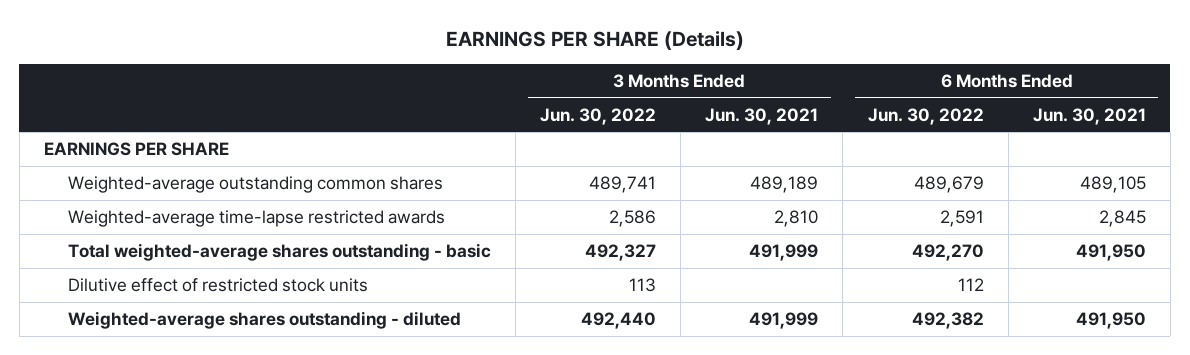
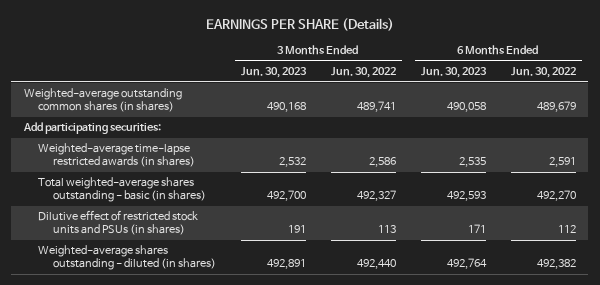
- | 3 Months Ended Jun. 30, 2022 | 3 Months Ended Jun. 30, 2021 | 6 Months Ended Jun. 30, 2022 | 6 Months Ended Jun. 30, 2021
+ | 3 Months Ended Jun. 30, 2023 | 3 Months Ended Jun. 30, 2022 | 6 Months Ended Jun. 30, 2023 | 6 Months Ended Jun. 30, 2022
- EARNINGS PER SHARE
- Weighted-average outstanding common shares | 489,741 | 489,189 | 489,679 | 489,105
- Weighted-average time-lapse restricted awards | 2,586 | 2,810 | 2,591 | 2,845
- Total weighted-average shares outstanding - basic | 492,327 | 491,999 | 492,270 | 491,950
- Dilutive effect of restricted stock units | 113 | | 112 |
- Weighted-average shares outstanding - diluted | 492,440 | 491,999 | 492,382 | 491,950
+ Weighted-average outstanding common shares (in shares) | 490,168 | 489,741 | 490,058 | 489,679
+ Add participating securities:
+ Weighted-average time-lapse restricted awards (in shares) | 2,532 | 2,586 | 2,535 | 2,591
+ Total weighted-average shares outstanding - basic (in shares) | 492,700 | 492,327 | 492,593 | 492,270
+ Dilutive effect of restricted stock units and PSUs (in shares) | 191 | 113 | 171 | 112
+ Weighted-average shares outstanding - diluted (in shares) | 492,891 | 492,440 | 492,764 | 492,382

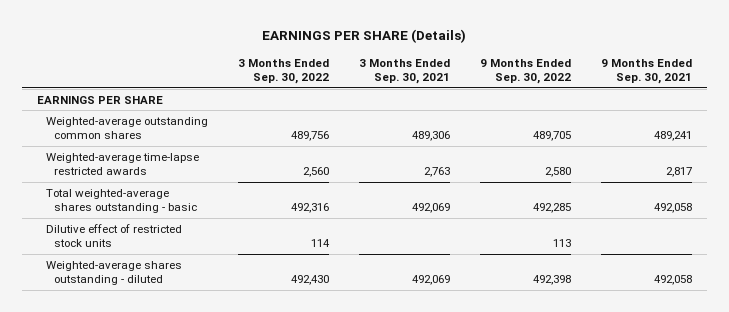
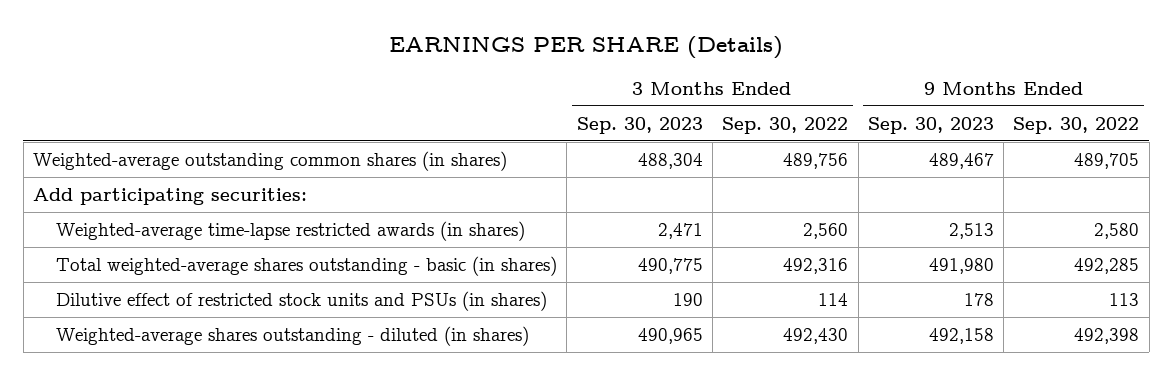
- | 3 Months Ended Sep. 30, 2022 | 3 Months Ended Sep. 30, 2021 | 9 Months Ended Sep. 30, 2022 | 9 Months Ended Sep. 30, 2021
+ | 3 Months Ended Sep. 30, 2023 | 3 Months Ended Sep. 30, 2022 | 9 Months Ended Sep. 30, 2023 | 9 Months Ended Sep. 30, 2022
- EARNINGS PER SHARE
- Weighted-average outstanding common shares | 489,756 | 489,306 | 489,705 | 489,241
- Weighted-average time-lapse restricted awards | 2,560 | 2,763 | 2,580 | 2,817
- Total weighted-average shares outstanding - basic | 492,316 | 492,069 | 492,285 | 492,058
- Dilutive effect of restricted stock units | 114 | | 113 |
- Weighted-average shares outstanding - diluted | 492,430 | 492,069 | 492,398 | 492,058
+ Weighted-average outstanding common shares (in shares) | 488,304 | 489,756 | 489,467 | 489,705
+ Add participating securities:
+ Weighted-average time-lapse restricted awards (in shares) | 2,471 | 2,560 | 2,513 | 2,580
+ Total weighted-average shares outstanding - basic (in shares) | 490,775 | 492,316 | 491,980 | 492,285
+ Dilutive effect of restricted stock units and PSUs (in shares) | 190 | 114 | 178 | 113
+ Weighted-average shares outstanding - diluted (in shares) | 490,965 | 492,430 | 492,158 | 492,398

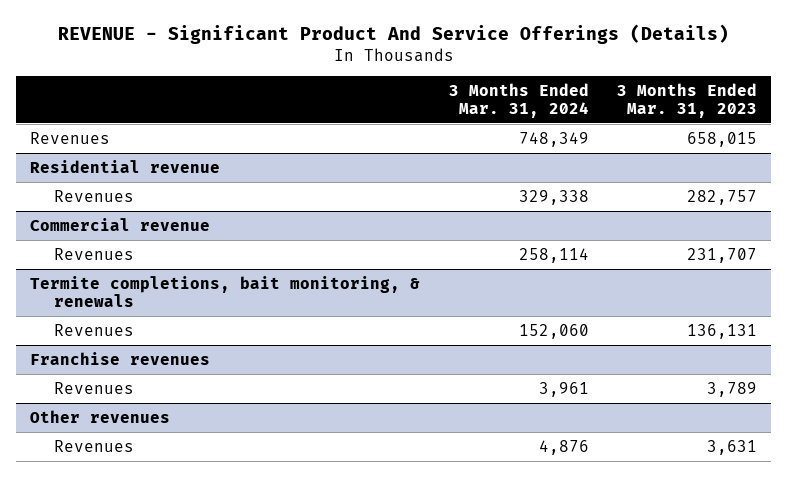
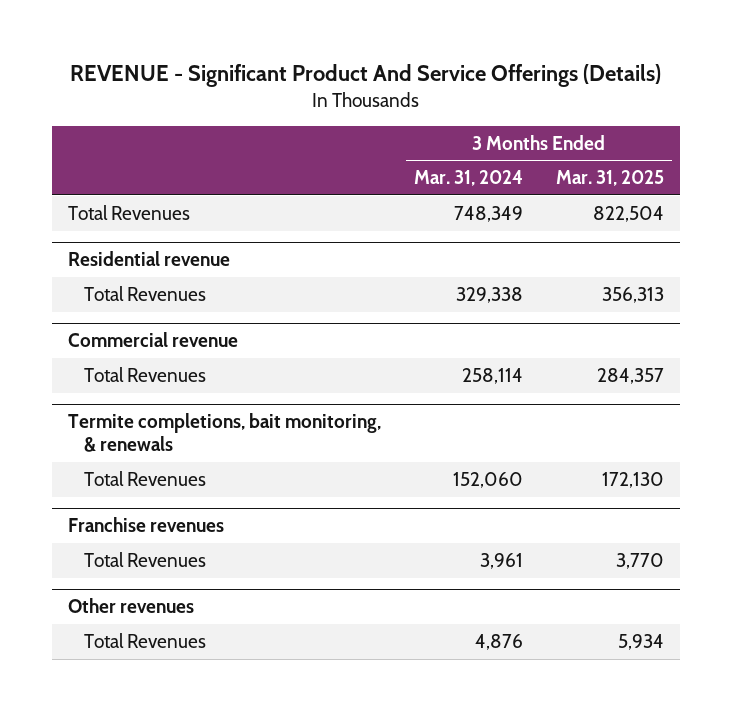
- | 3 Months Ended Mar. 31, 2024 | 3 Months Ended Mar. 31, 2023
+ | 3 Months Ended Mar. 31, 2024 | 3 Months Ended Mar. 31, 2025
- Revenues | 748,349 | 658,015
+ Total Revenues | 748,349 | 822,504
@ Residential revenue
- Revenues | 329,338 | 282,757
+ Total Revenues | 329,338 | 356,313
@ Commercial revenue
- Revenues | 258,114 | 231,707
+ Total Revenues | 258,114 | 284,357
@ Termite completions, bait monitoring, & renewals
- Revenues | 152,060 | 136,131
+ Total Revenues | 152,060 | 172,130
@ Franchise revenues
- Revenues | 3,961 | 3,789
+ Total Revenues | 3,961 | 3,770
@ Other revenues
- Revenues | 4,876 | 3,631
+ Total Revenues | 4,876 | 5,934

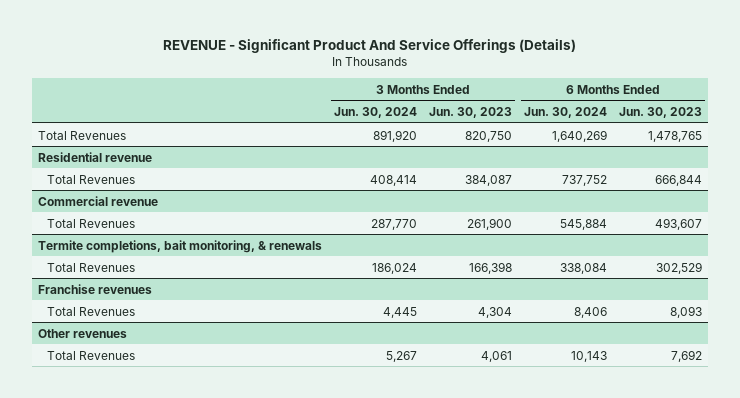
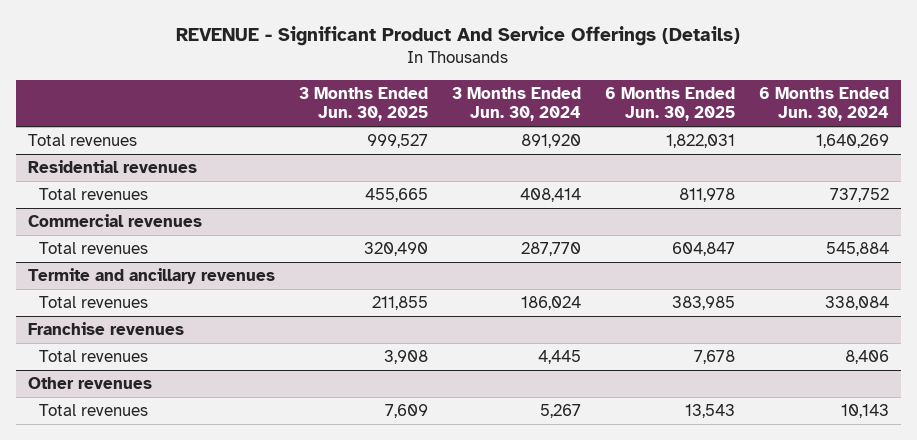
- | 3 Months Ended Jun. 30, 2024 | 3 Months Ended Jun. 30, 2023 | 6 Months Ended Jun. 30, 2024 | 6 Months Ended Jun. 30, 2023
+ | 3 Months Ended Jun. 30, 2025 | 3 Months Ended Jun. 30, 2024 | 6 Months Ended Jun. 30, 2025 | 6 Months Ended Jun. 30, 2024
- Total Revenues | 891,920 | 820,750 | 1,640,269 | 1,478,765
- Residential revenue
- Total Revenues | 408,414 | 384,087 | 737,752 | 666,844
- Commercial revenue
- Total Revenues | 287,770 | 261,900 | 545,884 | 493,607
- Termite completions, bait monitoring, & renewals
- Total Revenues | 186,024 | 166,398 | 338,084 | 302,529
+ Total revenues | 999,527 | 891,920 | 1,822,031 | 1,640,269
+ Residential revenues
+ Total revenues | 455,665 | 408,414 | 811,978 | 737,752
+ Commercial revenues
+ Total revenues | 320,490 | 287,770 | 604,847 | 545,884
+ Termite and ancillary revenues
+ Total revenues | 211,855 | 186,024 | 383,985 | 338,084
@ Franchise revenues
- Total Revenues | 4,445 | 4,304 | 8,406 | 8,093
+ Total revenues | 3,908 | 4,445 | 7,678 | 8,406
@ Other revenues
- Total Revenues | 5,267 | 4,061 | 10,143 | 7,692
+ Total revenues | 7,609 | 5,267 | 13,543 | 10,143

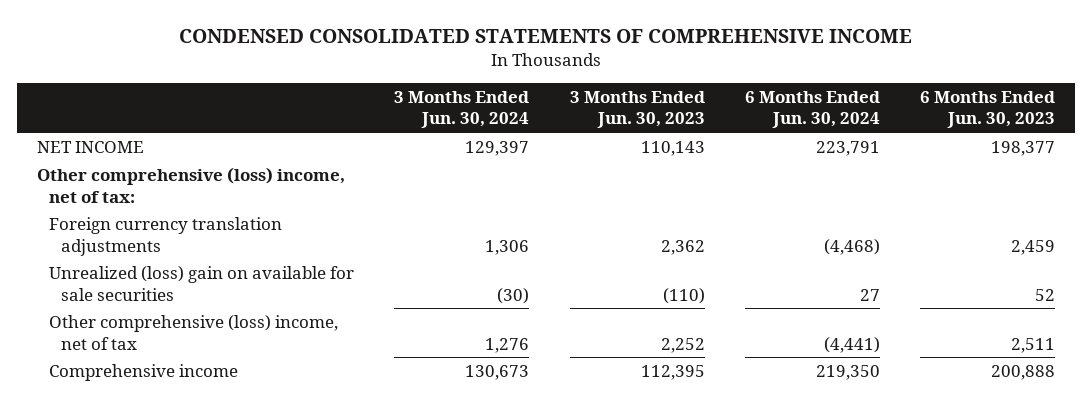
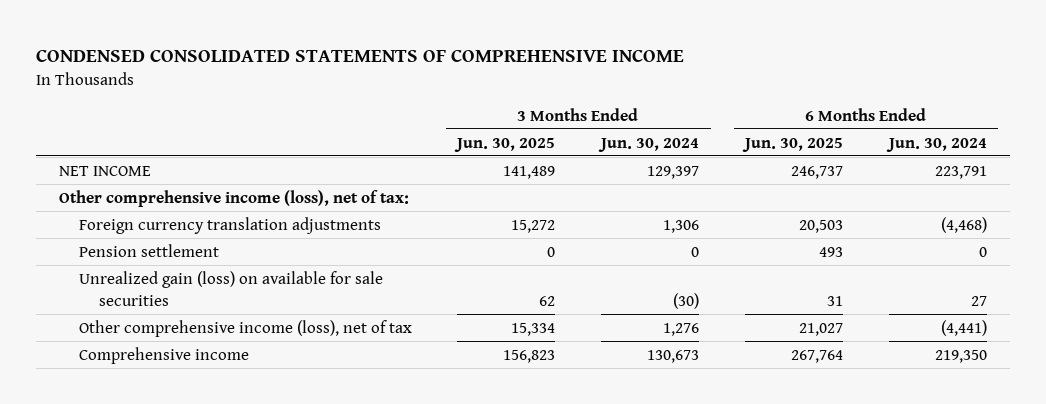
- | 3 Months Ended Jun. 30, 2024 | 3 Months Ended Jun. 30, 2023 | 6 Months Ended Jun. 30, 2024 | 6 Months Ended Jun. 30, 2023
+ | 3 Months Ended Jun. 30, 2025 | 3 Months Ended Jun. 30, 2024 | 6 Months Ended Jun. 30, 2025 | 6 Months Ended Jun. 30, 2024
- Other comprehensive (loss) income, net of tax:
+ Other comprehensive income (loss), net of tax:
- Unrealized (loss) gain on available for sale securities | (30) | (110) | 27 | 52
- Other comprehensive (loss) income, net of tax | 1,276 | 2,252 | (4,441) | 2,511
+ Pension settlement | 0 | 0 | 493 | 0
+ Unrealized gain (loss) on available for sale securities | 62 | (30) | 31 | 27
+ Other comprehensive income (loss), net of tax | 15,334 | 1,276 | 21,027 | (4,441)

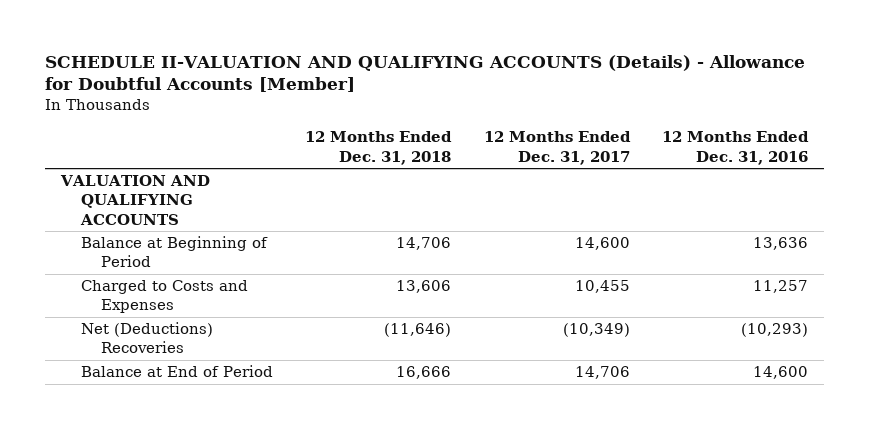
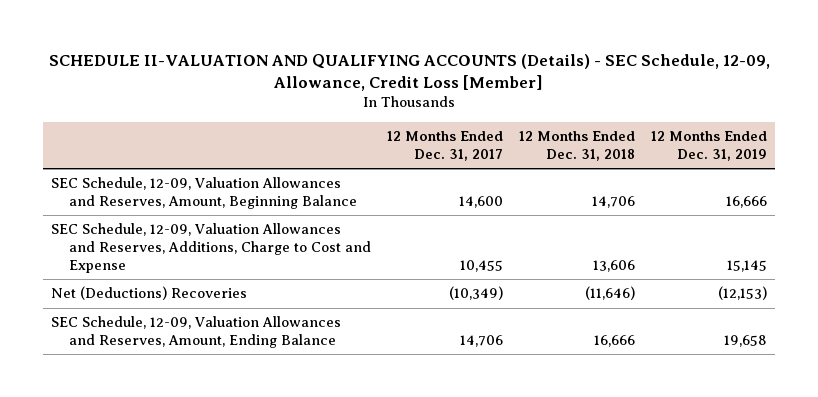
- SCHEDULE II-VALUATION AND QUALIFYING ACCOUNTS (Details) - Allowance for Doubtful Accounts [Member]
+ SCHEDULE II-VALUATION AND QUALIFYING ACCOUNTS (Details) - SEC Schedule, 12-09, Allowance, Credit Loss [Member]
- | 12 Months Ended Dec. 31, 2018 | 12 Months Ended Dec. 31, 2017 | 12 Months Ended Dec. 31, 2016
+ | 12 Months Ended Dec. 31, 2017 | 12 Months Ended Dec. 31, 2018 | 12 Months Ended Dec. 31, 2019
- VALUATION AND QUALIFYING ACCOUNTS
- Balance at Beginning of Period | 14,706 | 14,600 | 13,636
- Charged to Costs and Expenses | 13,606 | 10,455 | 11,257
+ SEC Schedule, 12-09, Valuation Allowances and Reserves, Amount, Beginning Balance | 14,600 | 14,706 | 16,666
+ SEC Schedule, 12-09, Valuation Allowances and Reserves, Additions, Charge to Cost and Expense | 10,455 | 13,606 | 15,145
- Balance at End of Period | 16,666 | 14,706 | 14,600
+ SEC Schedule, 12-09, Valuation Allowances and Reserves, Amount, Ending Balance | 14,706 | 16,666 | 19,658

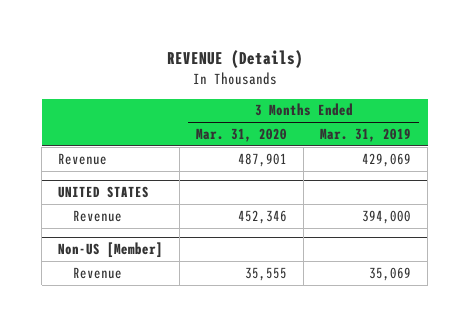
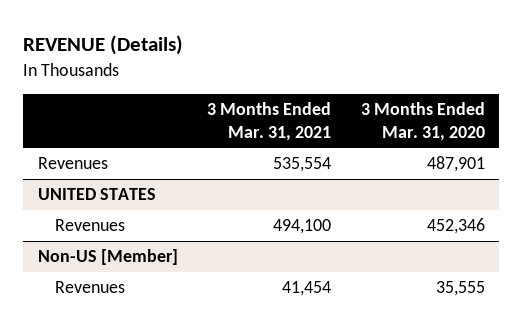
- | 3 Months Ended Mar. 31, 2020 | 3 Months Ended Mar. 31, 2019
+ | 3 Months Ended Mar. 31, 2021 | 3 Months Ended Mar. 31, 2020
- Revenue | 487,901 | 429,069
+ Revenues | 535,554 | 487,901
@ UNITED STATES
- Revenue | 452,346 | 394,000
+ Revenues | 494,100 | 452,346
@ Non-US [Member]
- Revenue | 35,555 | 35,069
+ Revenues | 41,454 | 35,555

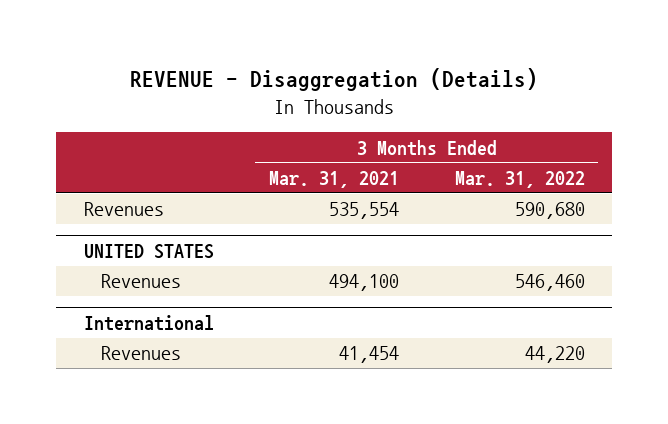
- REVENUE (Details)
+ REVENUE - Disaggregation (Details)
- | 3 Months Ended Mar. 31, 2021 | 3 Months Ended Mar. 31, 2020
+ | 3 Months Ended Mar. 31, 2021 | 3 Months Ended Mar. 31, 2022
- Non-US [Member]
+ International

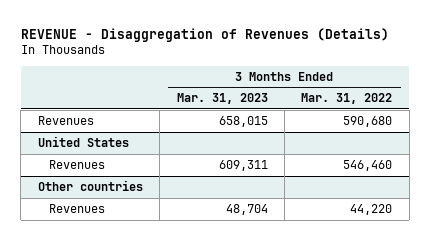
- REVENUE - Disaggregation (Details)
+ REVENUE - Disaggregation of Revenues (Details)
- | 3 Months Ended Mar. 31, 2021 | 3 Months Ended Mar. 31, 2022
+ | 3 Months Ended Mar. 31, 2023 | 3 Months Ended Mar. 31, 2022
- UNITED STATES
+ United States
- International
+ Other countries

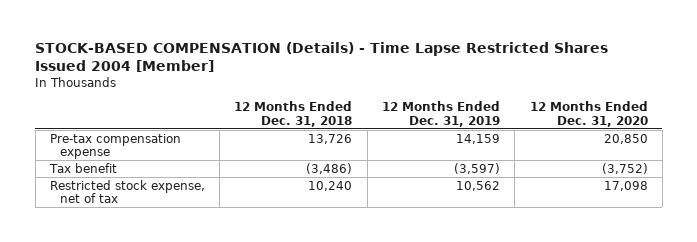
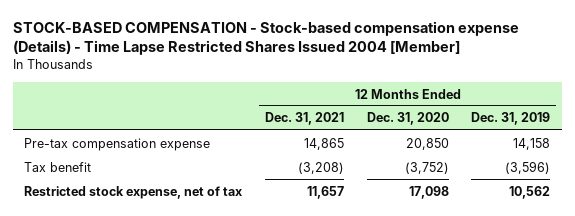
- STOCK-BASED COMPENSATION (Details) - Time Lapse Restricted Shares Issued 2004 [Member]
+ STOCK-BASED COMPENSATION - Stock-based compensation expense (Details) - Time Lapse Restricted Shares Issued 2004 [Member]
- | 12 Months Ended Dec. 31, 2018 | 12 Months Ended Dec. 31, 2019 | 12 Months Ended Dec. 31, 2020
+ | 12 Months Ended Dec. 31, 2021 | 12 Months Ended Dec. 31, 2020 | 12 Months Ended Dec. 31, 2019
- Pre-tax compensation expense | 13,726 | 14,159 | 20,850
- Tax benefit | (3,486) | (3,597) | (3,752)
+ Pre-tax compensation expense | 14,865 | 20,850 | 14,158
+ Tax benefit | (3,208) | (3,752) | (3,596)

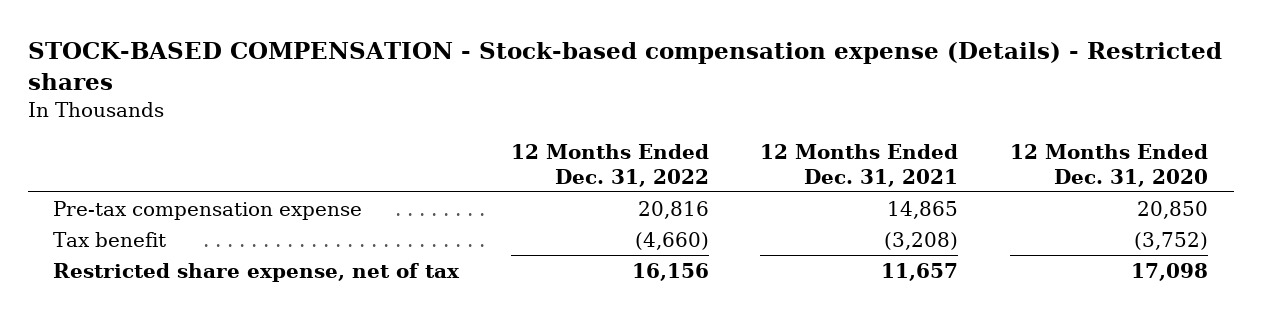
- STOCK-BASED COMPENSATION - Stock-based compensation expense (Details) - Time Lapse Restricted Shares Issued 2004 [Member]
+ STOCK-BASED COMPENSATION - Stock-based compensation expense (Details) - Restricted shares
- | 12 Months Ended Dec. 31, 2021 | 12 Months Ended Dec. 31, 2020 | 12 Months Ended Dec. 31, 2019
+ | 12 Months Ended Dec. 31, 2022 | 12 Months Ended Dec. 31, 2021 | 12 Months Ended Dec. 31, 2020
- Restricted stock expense, net of tax | 11,657 | 17,098 | 10,562
+ Restricted share expense, net of tax | 16,156 | 11,657 | 17,098

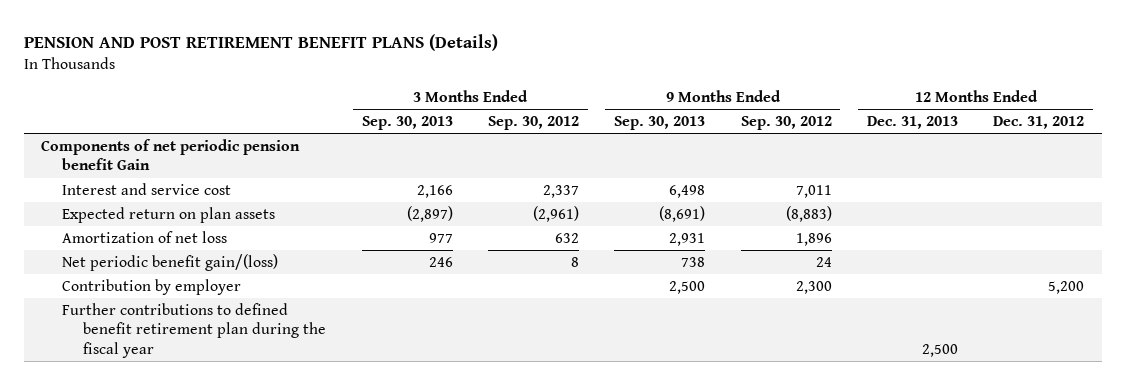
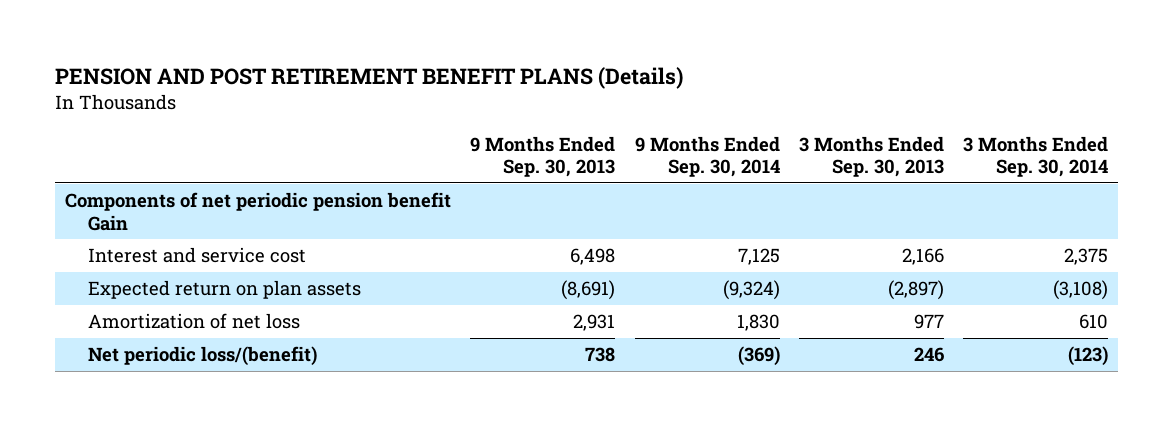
- | 3 Months Ended Sep. 30, 2013 | 3 Months Ended Sep. 30, 2012 | 9 Months Ended Sep. 30, 2013 | 9 Months Ended Sep. 30, 2012 | 12 Months Ended Dec. 31, 2013 | 12 Months Ended Dec. 31, 2012
+ | 9 Months Ended Sep. 30, 2013 | 9 Months Ended Sep. 30, 2014 | 3 Months Ended Sep. 30, 2013 | 3 Months Ended Sep. 30, 2014
- Net periodic benefit gain/(loss) | 246 | 8 | 738 | 24 | |
- Contribution by employer | | | 2,500 | 2,300 | | 5,200
- Further contributions to defined benefit retirement plan during the fiscal year | | | | | 2,500 |
+ Net periodic loss/(benefit) | 738 | (369) | 246 | (123)

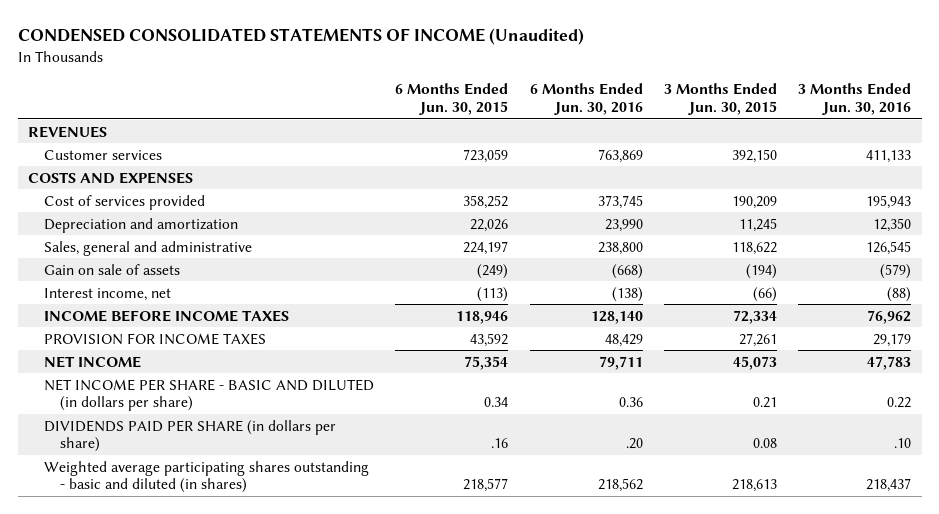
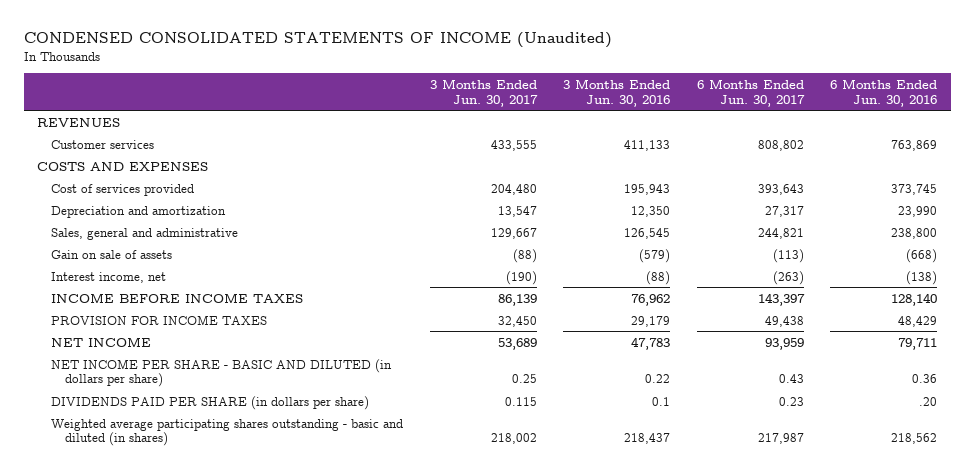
- | 6 Months Ended Jun. 30, 2015 | 6 Months Ended Jun. 30, 2016 | 3 Months Ended Jun. 30, 2015 | 3 Months Ended Jun. 30, 2016
+ | 3 Months Ended Jun. 30, 2017 | 3 Months Ended Jun. 30, 2016 | 6 Months Ended Jun. 30, 2017 | 6 Months Ended Jun. 30, 2016
- DIVIDENDS PAID PER SHARE (in dollars per share) | .16 | .20 | 0.08 | .10
+ DIVIDENDS PAID PER SHARE (in dollars per share) | 0.115 | 0.1 | 0.23 | .20

